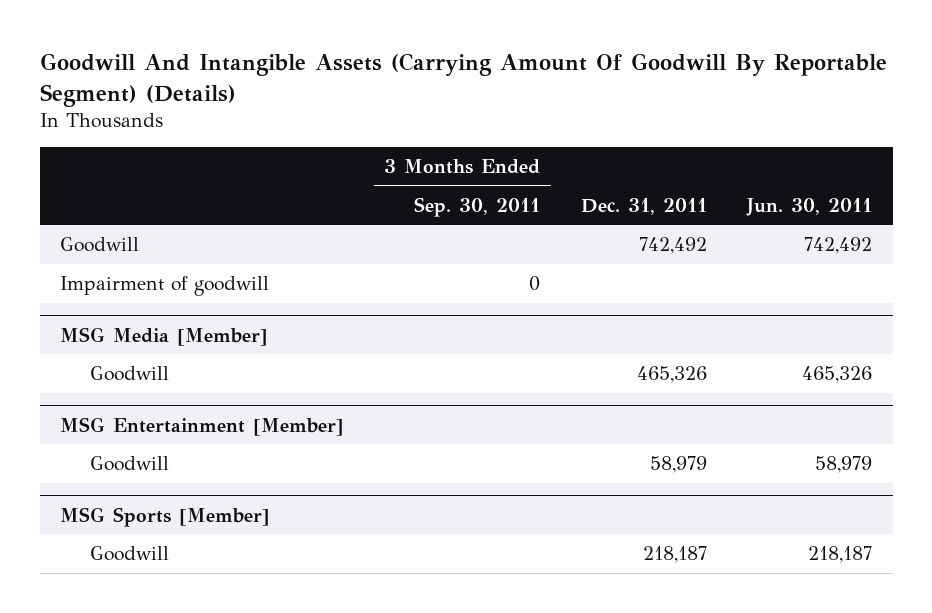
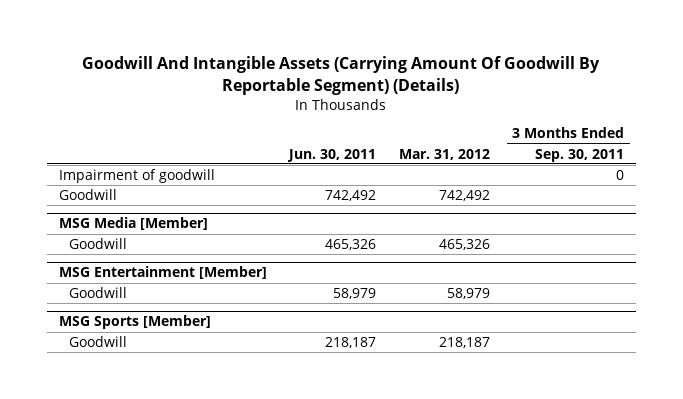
- | 3 Months Ended Sep. 30, 2011 | Dec. 31, 2011 | Jun. 30, 2011
+ | Jun. 30, 2011 | Mar. 31, 2012 | 3 Months Ended Sep. 30, 2011
moved down: Goodwill | 742,492 | 742,492 |

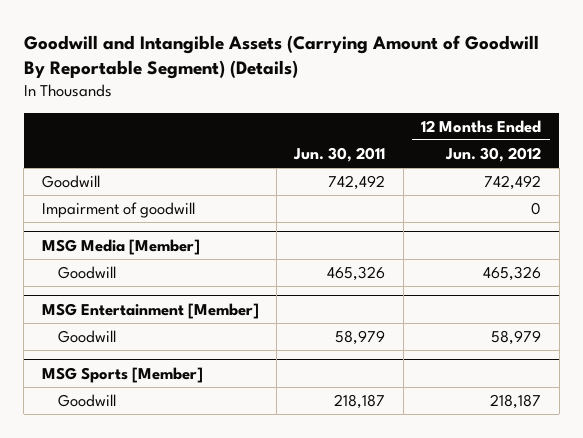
- Goodwill And Intangible Assets (Carrying Amount Of Goodwill By Reportable Segment) (Details)
+ Goodwill and Intangible Assets (Carrying Amount of Goodwill By Reportable Segment) (Details)
- | Jun. 30, 2011 | Mar. 31, 2012 | 3 Months Ended Sep. 30, 2011
+ | Jun. 30, 2011 | 12 Months Ended Jun. 30, 2012
moved down: Impairment of goodwill | | 0

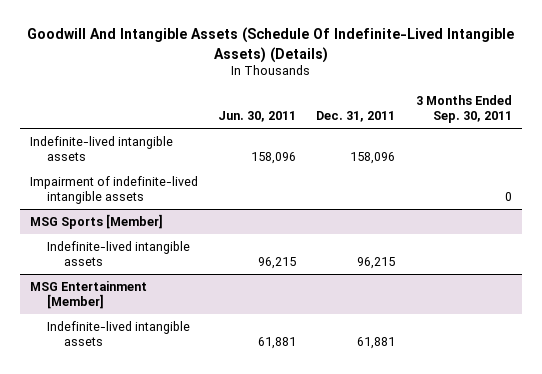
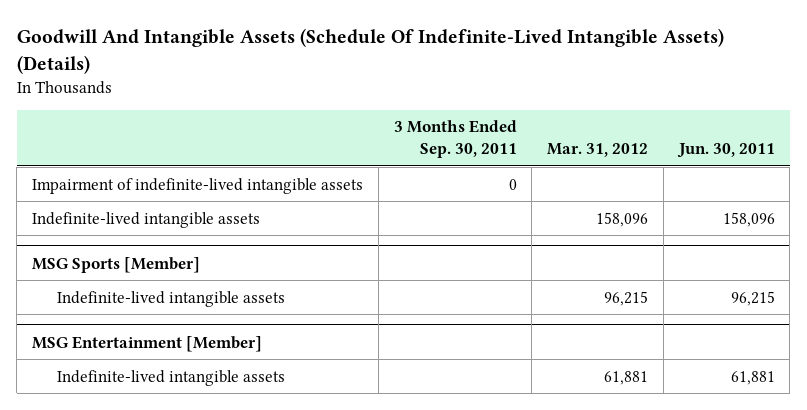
- | Jun. 30, 2011 | Dec. 31, 2011 | 3 Months Ended Sep. 30, 2011
+ | 3 Months Ended Sep. 30, 2011 | Mar. 31, 2012 | Jun. 30, 2011
moved down: Indefinite-lived intangible assets | | 158,096 | 158,096

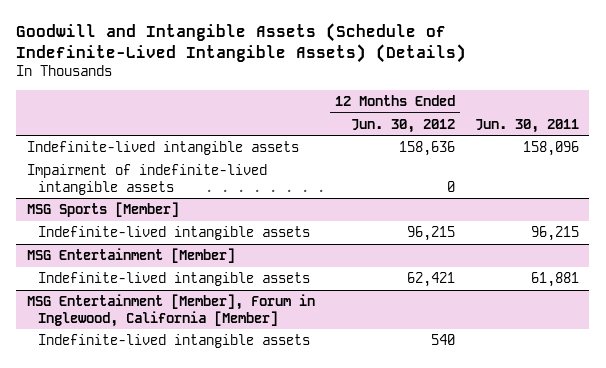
- Goodwill And Intangible Assets (Schedule Of Indefinite-Lived Intangible Assets) (Details)
+ Goodwill and Intangible Assets (Schedule of Indefinite-Lived Intangible Assets) (Details)
- | 3 Months Ended Sep. 30, 2011 | Mar. 31, 2012 | Jun. 30, 2011
+ | 12 Months Ended Jun. 30, 2012 | Jun. 30, 2011
moved down: Impairment of indefinite-lived intangible assets | 0 |
+ MSG Entertainment [Member], Forum in Inglewood, California [Member]
+ Indefinite-lived intangible assets | 540 |

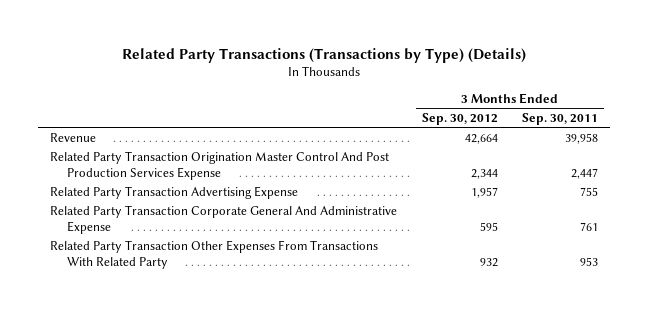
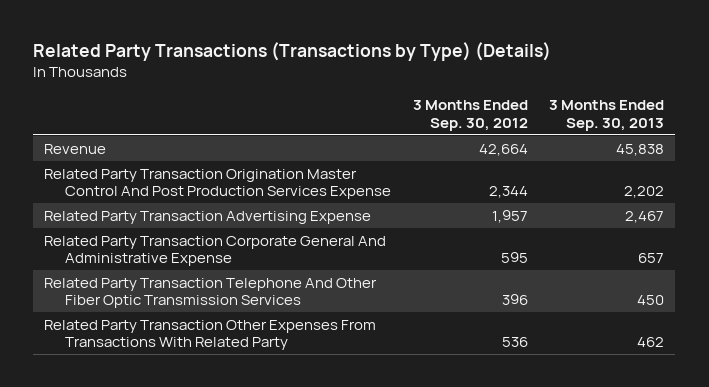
- | 3 Months Ended Sep. 30, 2012 | 3 Months Ended Sep. 30, 2011
+ | 3 Months Ended Sep. 30, 2012 | 3 Months Ended Sep. 30, 2013
- Related Party Transaction Other Expenses From Transactions With Related Party | 932 | 953
+ Related Party Transaction Telephone And Other Fiber Optic Transmission Services | 396 | 450
+ Related Party Transaction Other Expenses From Transactions With Related Party | 536 | 462

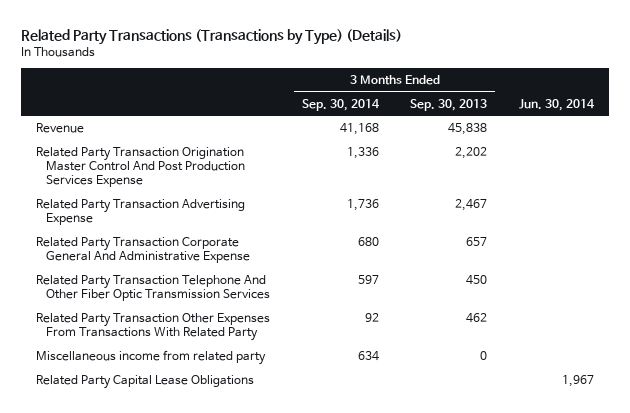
- | 3 Months Ended Sep. 30, 2012 | 3 Months Ended Sep. 30, 2013
+ | 3 Months Ended Sep. 30, 2014 | 3 Months Ended Sep. 30, 2013 | Jun. 30, 2014
+ Miscellaneous income from related party | 634 | 0 |
+ Related Party Capital Lease Obligations | | | 1,967

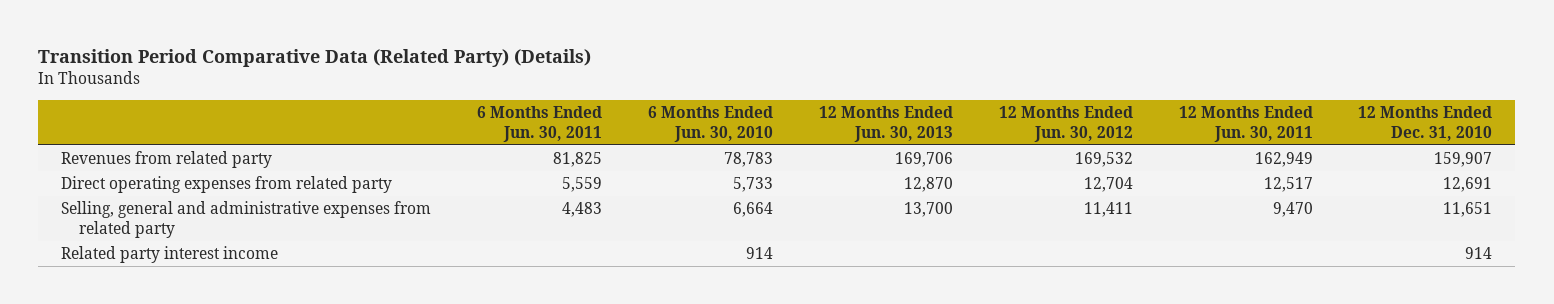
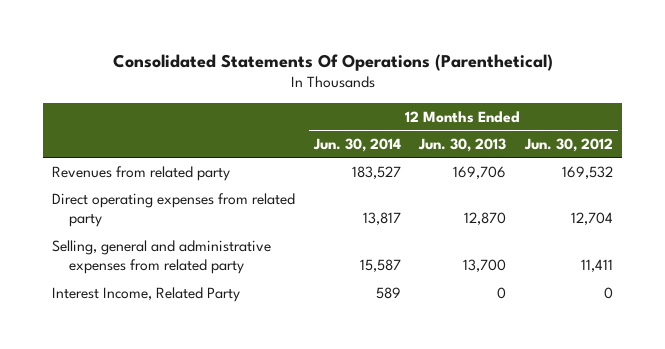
- Transition Period Comparative Data (Related Party) (Details)
+ Consolidated Statements Of Operations (Parenthetical)
- | 6 Months Ended Jun. 30, 2011 | 6 Months Ended Jun. 30, 2010 | 12 Months Ended Jun. 30, 2013 | 12 Months Ended Jun. 30, 2012 | 12 Months Ended Jun. 30, 2011 | 12 Months Ended Dec. 31, 2010
+ | 12 Months Ended Jun. 30, 2014 | 12 Months Ended Jun. 30, 2013 | 12 Months Ended Jun. 30, 2012
- Related party interest income | | 914 | | | | 914
+ Interest Income, Related Party | 589 | 0 | 0

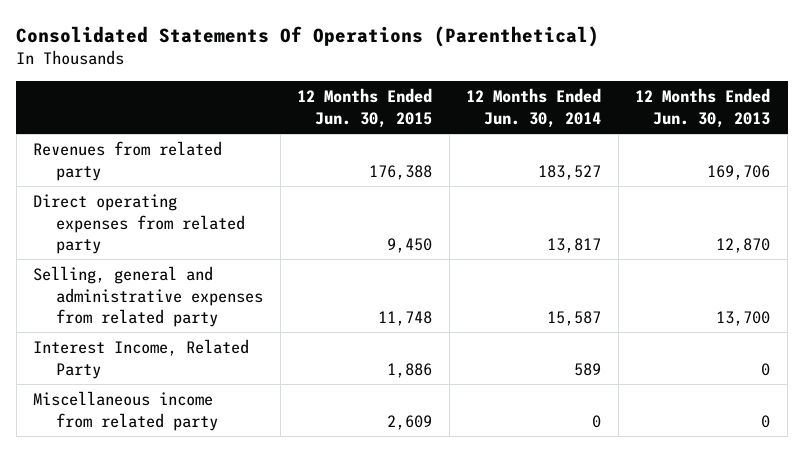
- | 12 Months Ended Jun. 30, 2014 | 12 Months Ended Jun. 30, 2013 | 12 Months Ended Jun. 30, 2012
+ | 12 Months Ended Jun. 30, 2015 | 12 Months Ended Jun. 30, 2014 | 12 Months Ended Jun. 30, 2013
+ Miscellaneous income from related party | 2,609 | 0 | 0

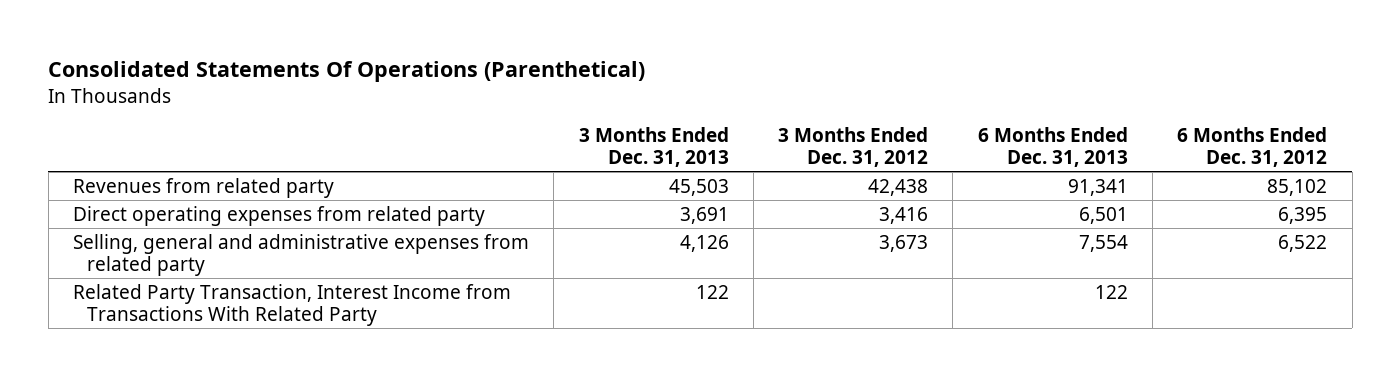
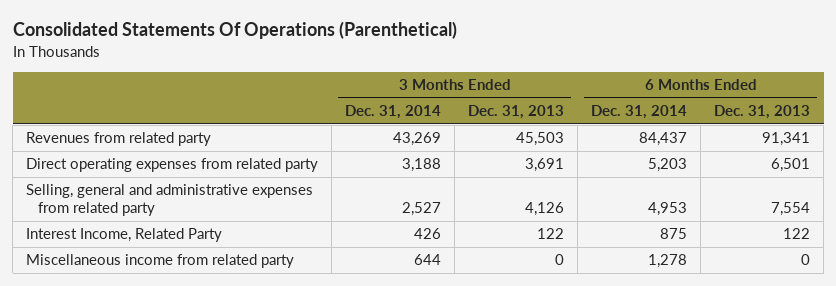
- | 3 Months Ended Dec. 31, 2013 | 3 Months Ended Dec. 31, 2012 | 6 Months Ended Dec. 31, 2013 | 6 Months Ended Dec. 31, 2012
+ | 3 Months Ended Dec. 31, 2014 | 3 Months Ended Dec. 31, 2013 | 6 Months Ended Dec. 31, 2014 | 6 Months Ended Dec. 31, 2013
- Related Party Transaction, Interest Income from Transactions With Related Party | 122 | | 122 |
+ Interest Income, Related Party | 426 | 122 | 875 | 122
+ Miscellaneous income from related party | 644 | 0 | 1,278 | 0

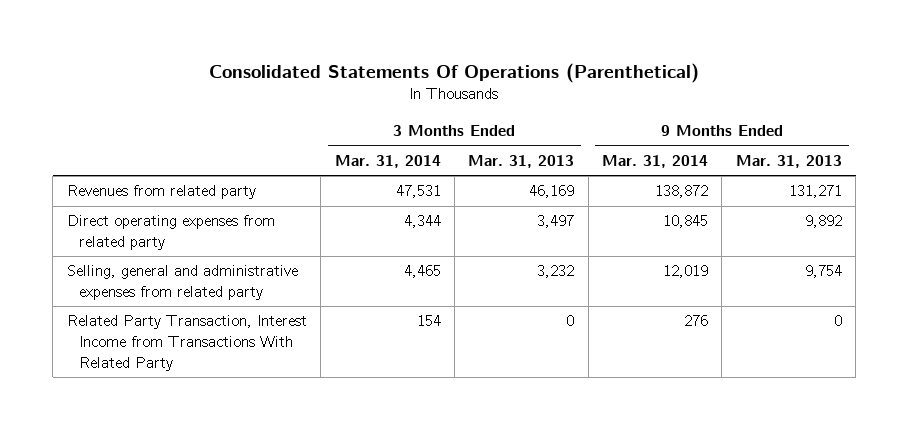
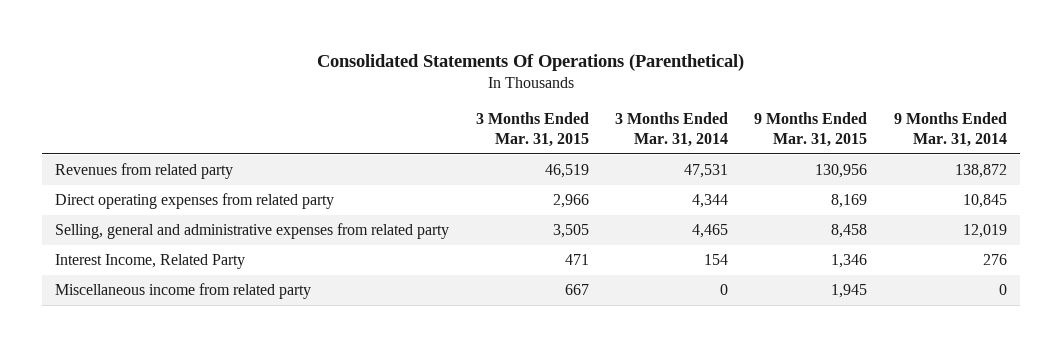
- | 3 Months Ended Mar. 31, 2014 | 3 Months Ended Mar. 31, 2013 | 9 Months Ended Mar. 31, 2014 | 9 Months Ended Mar. 31, 2013
+ | 3 Months Ended Mar. 31, 2015 | 3 Months Ended Mar. 31, 2014 | 9 Months Ended Mar. 31, 2015 | 9 Months Ended Mar. 31, 2014
- Related Party Transaction, Interest Income from Transactions With Related Party | 154 | 0 | 276 | 0
+ Interest Income, Related Party | 471 | 154 | 1,346 | 276
+ Miscellaneous income from related party | 667 | 0 | 1,945 | 0

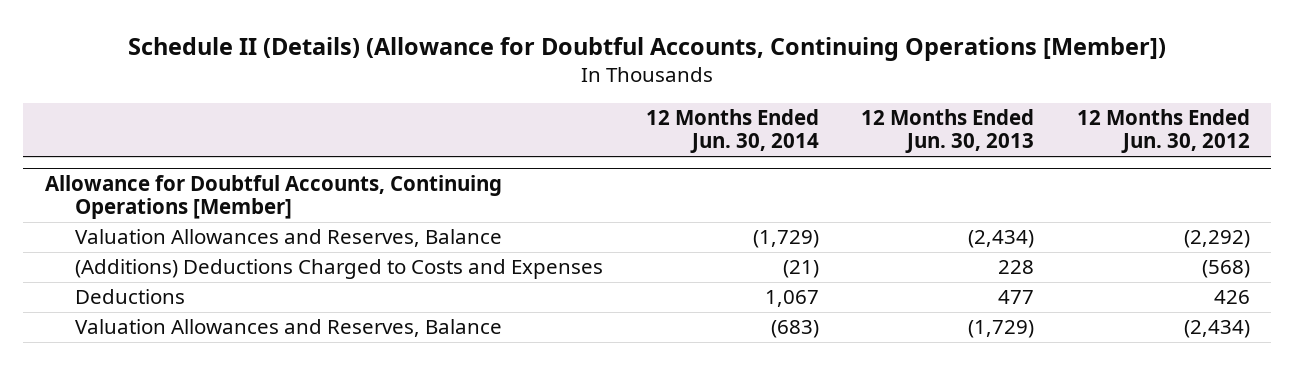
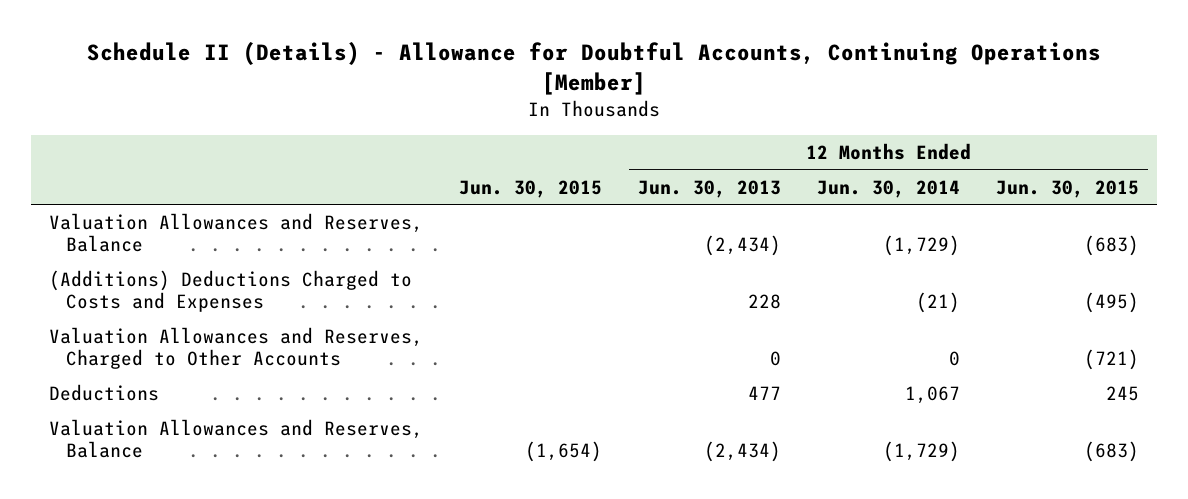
- Schedule II (Details) (Allowance for Doubtful Accounts, Continuing Operations [Member])
+ Schedule II (Details) - Allowance for Doubtful Accounts, Continuing Operations [Member]
- | 12 Months Ended Jun. 30, 2014 | 12 Months Ended Jun. 30, 2013 | 12 Months Ended Jun. 30, 2012
+ | Jun. 30, 2015 | 12 Months Ended Jun. 30, 2013 | 12 Months Ended Jun. 30, 2014 | 12 Months Ended Jun. 30, 2015
- Allowance for Doubtful Accounts, Continuing Operations [Member]
+ Valuation Allowances and Reserves, Charged to Other Accounts | | 0 | 0 | (721)
- Valuation Allowances and Reserves, Balance | (683) | (1,729) | (2,434)
+ Valuation Allowances and Reserves, Balance | (1,654) | (2,434) | (1,729) | (683)

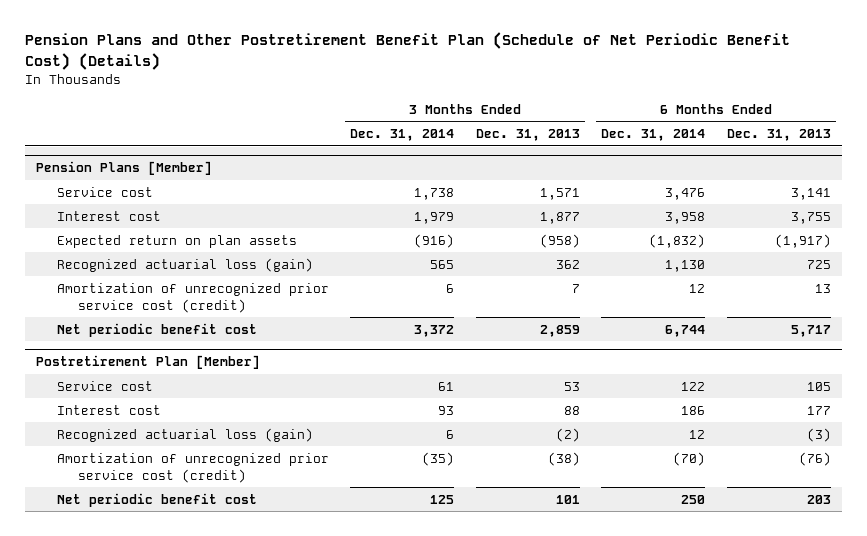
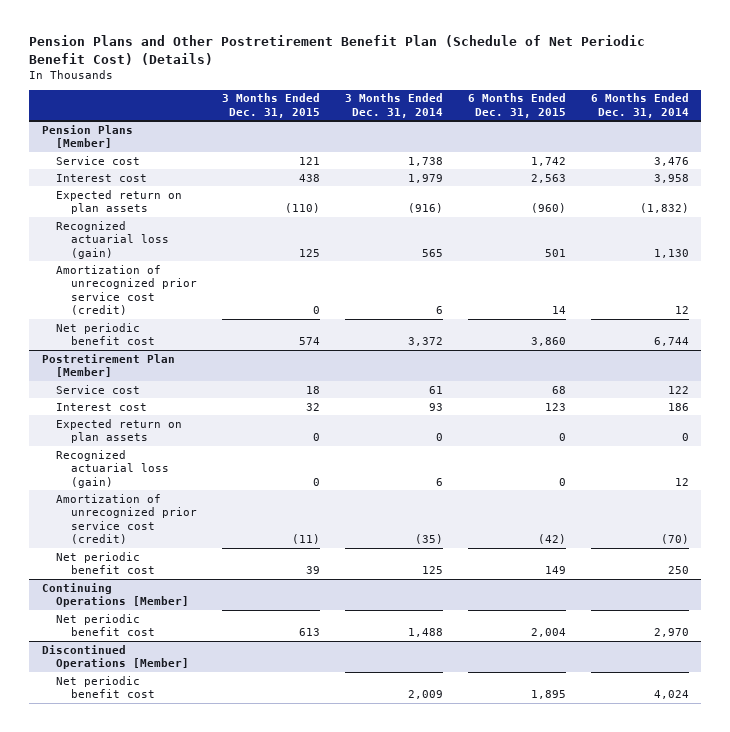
- | 3 Months Ended Dec. 31, 2014 | 3 Months Ended Dec. 31, 2013 | 6 Months Ended Dec. 31, 2014 | 6 Months Ended Dec. 31, 2013
+ | 3 Months Ended Dec. 31, 2015 | 3 Months Ended Dec. 31, 2014 | 6 Months Ended Dec. 31, 2015 | 6 Months Ended Dec. 31, 2014
@ Postretirement Plan [Member]
+ Expected return on plan assets | 0 | 0 | 0 | 0
+ Continuing Operations [Member]
+ Net periodic benefit cost | 613 | 1,488 | 2,004 | 2,970
+ Discontinued Operations [Member]
+ Net periodic benefit cost | | 2,009 | 1,895 | 4,024

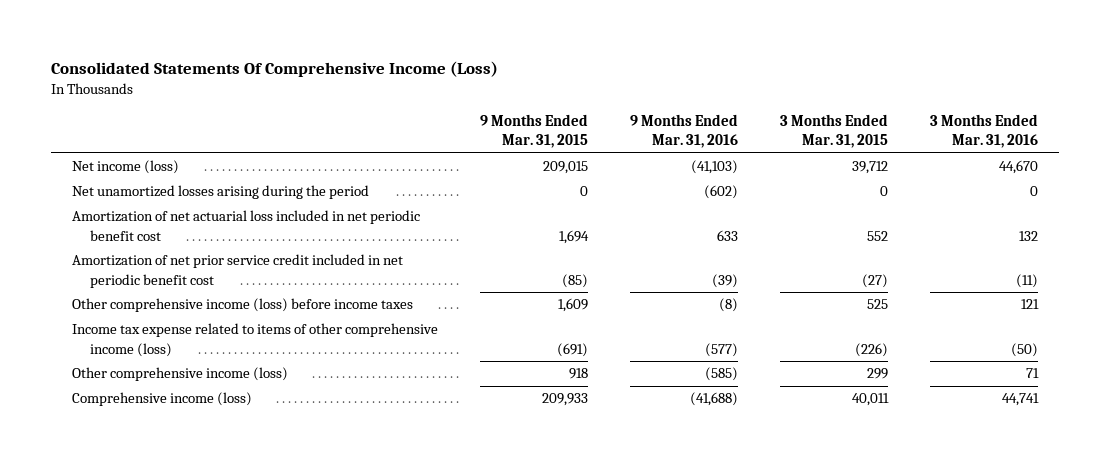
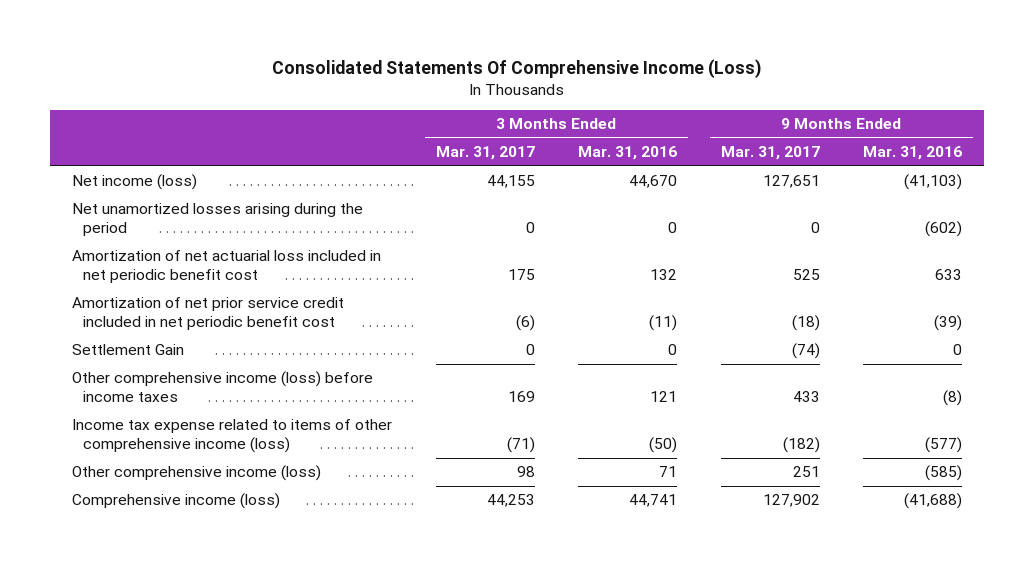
- | 9 Months Ended Mar. 31, 2015 | 9 Months Ended Mar. 31, 2016 | 3 Months Ended Mar. 31, 2015 | 3 Months Ended Mar. 31, 2016
+ | 3 Months Ended Mar. 31, 2017 | 3 Months Ended Mar. 31, 2016 | 9 Months Ended Mar. 31, 2017 | 9 Months Ended Mar. 31, 2016
+ Settlement Gain | 0 | 0 | (74) | 0

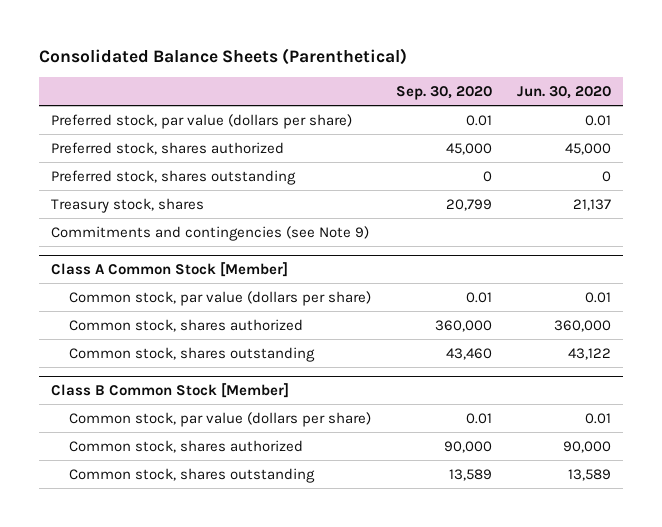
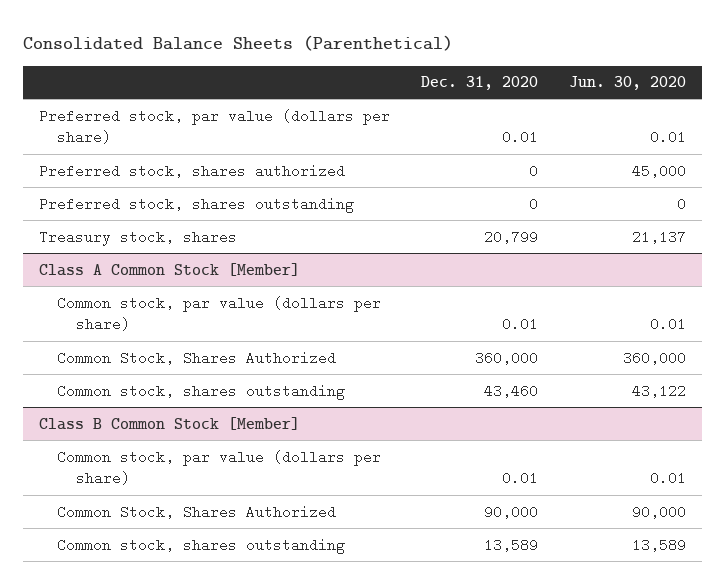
- | Sep. 30, 2020 | Jun. 30, 2020
+ | Dec. 31, 2020 | Jun. 30, 2020
- Commitments and contingencies (see Note 9)
@ Class A Common Stock [Member]
- Common stock, shares authorized | 360,000 | 360,000
+ Common Stock, Shares Authorized | 360,000 | 360,000
@ Class B Common Stock [Member]
- Common stock, shares authorized | 90,000 | 90,000
+ Common Stock, Shares Authorized | 90,000 | 90,000

